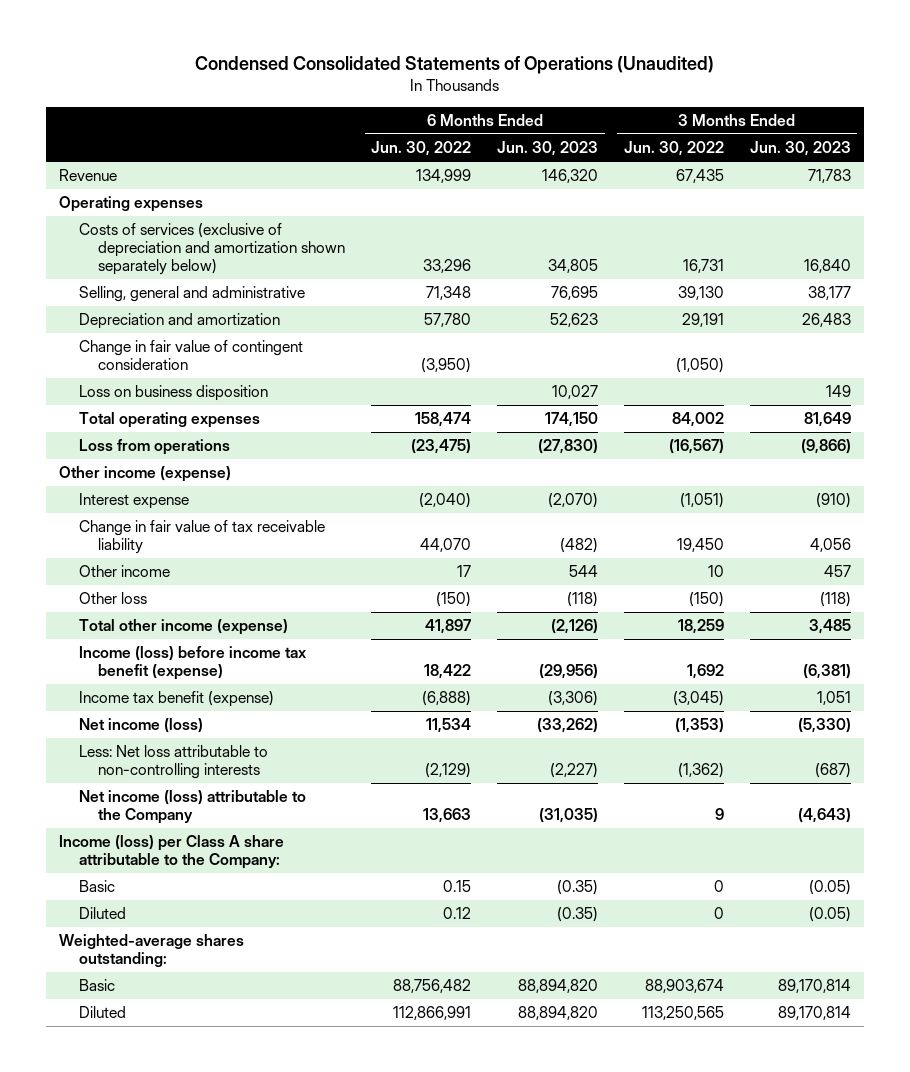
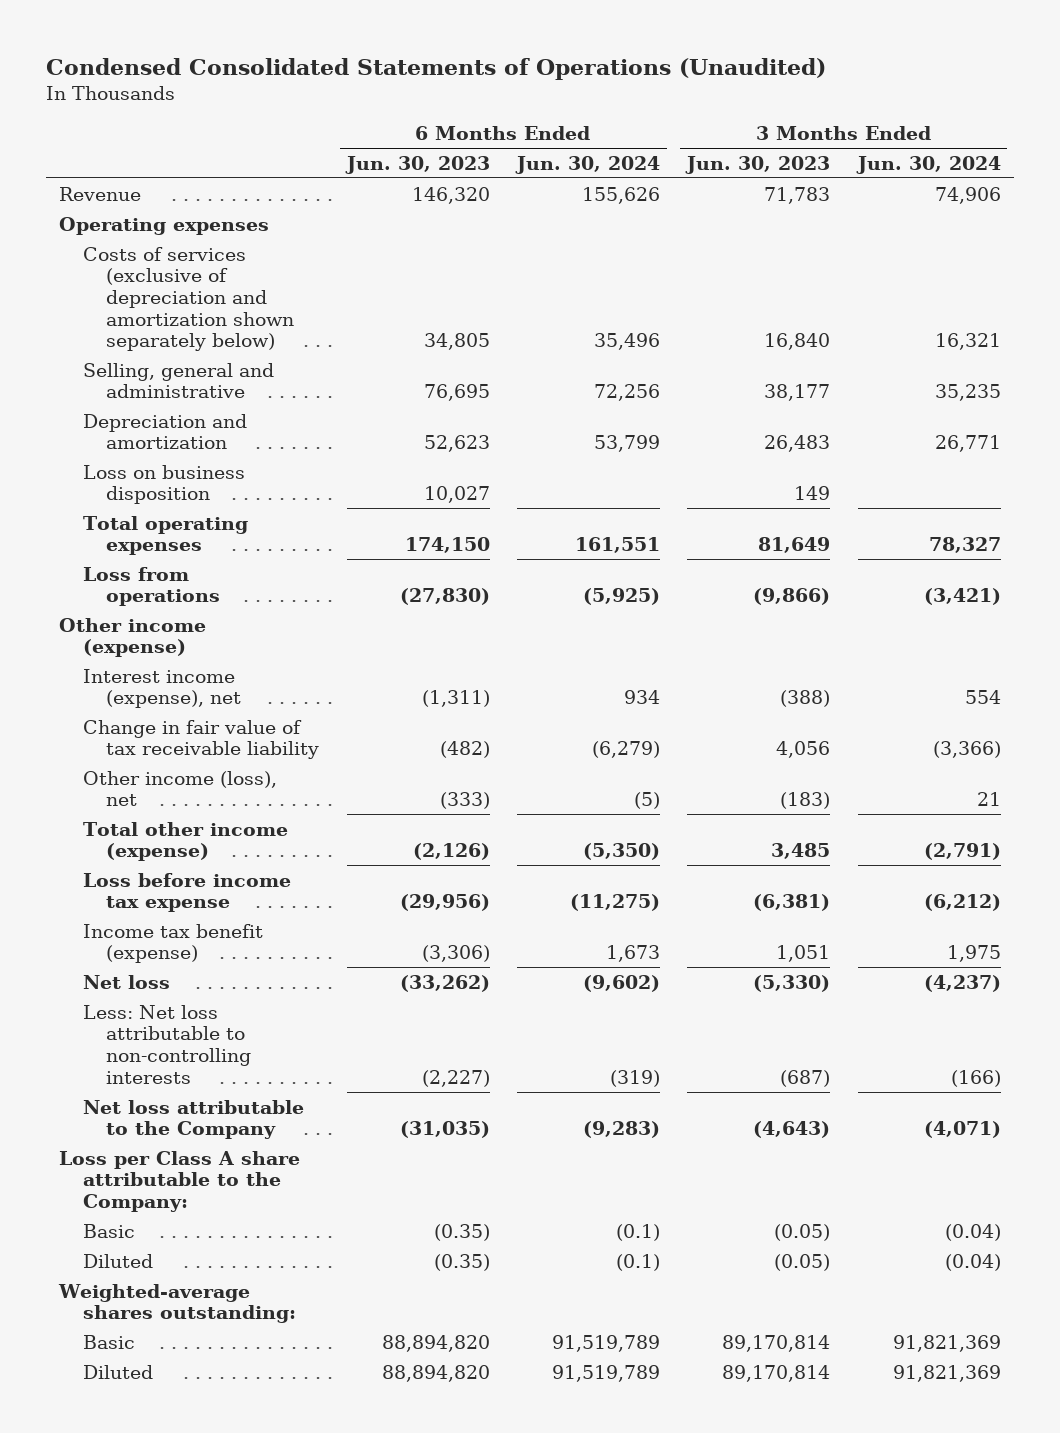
- | 6 Months Ended Jun. 30, 2022 | 6 Months Ended Jun. 30, 2023 | 3 Months Ended Jun. 30, 2022 | 3 Months Ended Jun. 30, 2023
+ | 6 Months Ended Jun. 30, 2023 | 6 Months Ended Jun. 30, 2024 | 3 Months Ended Jun. 30, 2023 | 3 Months Ended Jun. 30, 2024
- Change in fair value of contingent consideration | (3,950) | | (1,050) |
- Interest expense | (2,040) | (2,070) | (1,051) | (910)
+ Interest income (expense), net | (1,311) | 934 | (388) | 554
- Other income | 17 | 544 | 10 | 457
- Other loss | (150) | (118) | (150) | (118)
+ Other income (loss), net | (333) | (5) | (183) | 21
- Income (loss) before income tax benefit (expense) | 18,422 | (29,956) | 1,692 | (6,381)
+ Loss before income tax expense | (29,956) | (11,275) | (6,381) | (6,212)
- Net income (loss) | 11,534 | (33,262) | (1,353) | (5,330)
+ Net loss | (33,262) | (9,602) | (5,330) | (4,237)
- Net income (loss) attributable to the Company | 13,663 | (31,035) | 9 | (4,643)
- Income (loss) per Class A share attributable to the Company:
+ Net loss attributable to the Company | (31,035) | (9,283) | (4,643) | (4,071)
+ Loss per Class A share attributable to the Company:

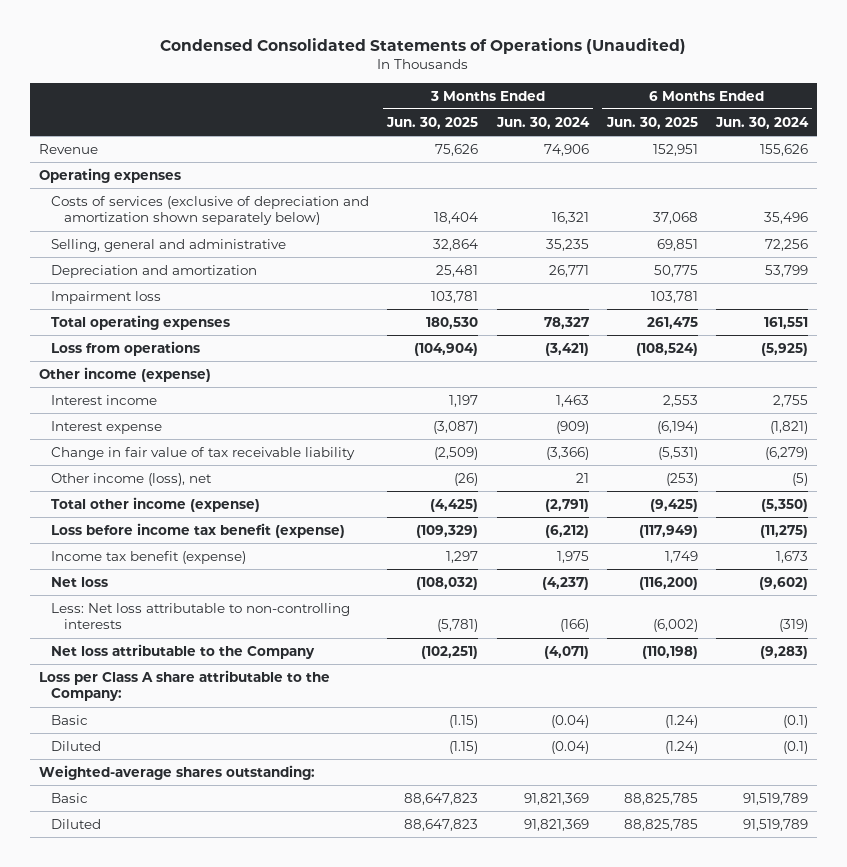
- | 6 Months Ended Jun. 30, 2023 | 6 Months Ended Jun. 30, 2024 | 3 Months Ended Jun. 30, 2023 | 3 Months Ended Jun. 30, 2024
+ | 3 Months Ended Jun. 30, 2025 | 3 Months Ended Jun. 30, 2024 | 6 Months Ended Jun. 30, 2025 | 6 Months Ended Jun. 30, 2024
- Loss on business disposition | 10,027 | | 149 |
+ Impairment loss | 103,781 | | 103,781 |
- Interest income (expense), net | (1,311) | 934 | (388) | 554
+ Interest income | 1,197 | 1,463 | 2,553 | 2,755
+ Interest expense | (3,087) | (909) | (6,194) | (1,821)
- Loss before income tax expense | (29,956) | (11,275) | (6,381) | (6,212)
+ Loss before income tax benefit (expense) | (109,329) | (6,212) | (117,949) | (11,275)

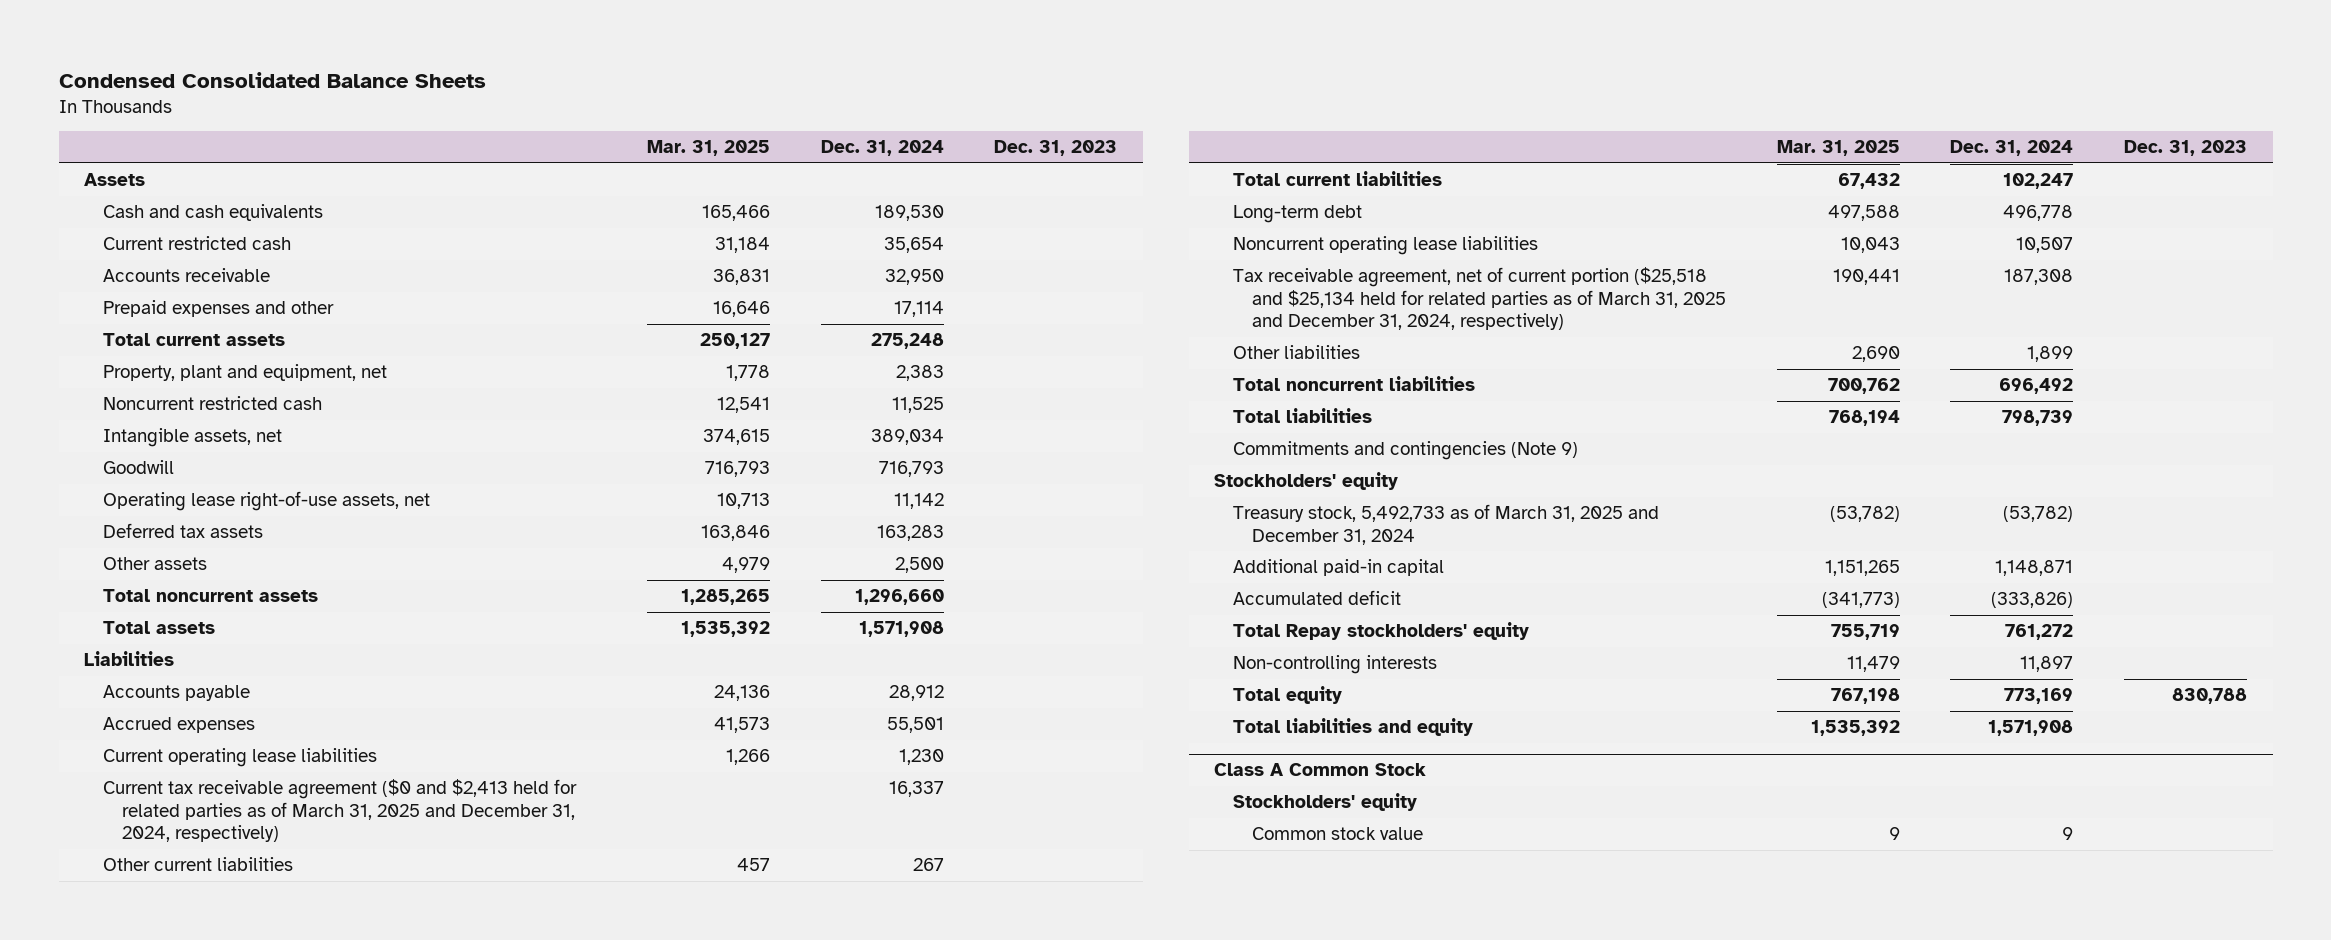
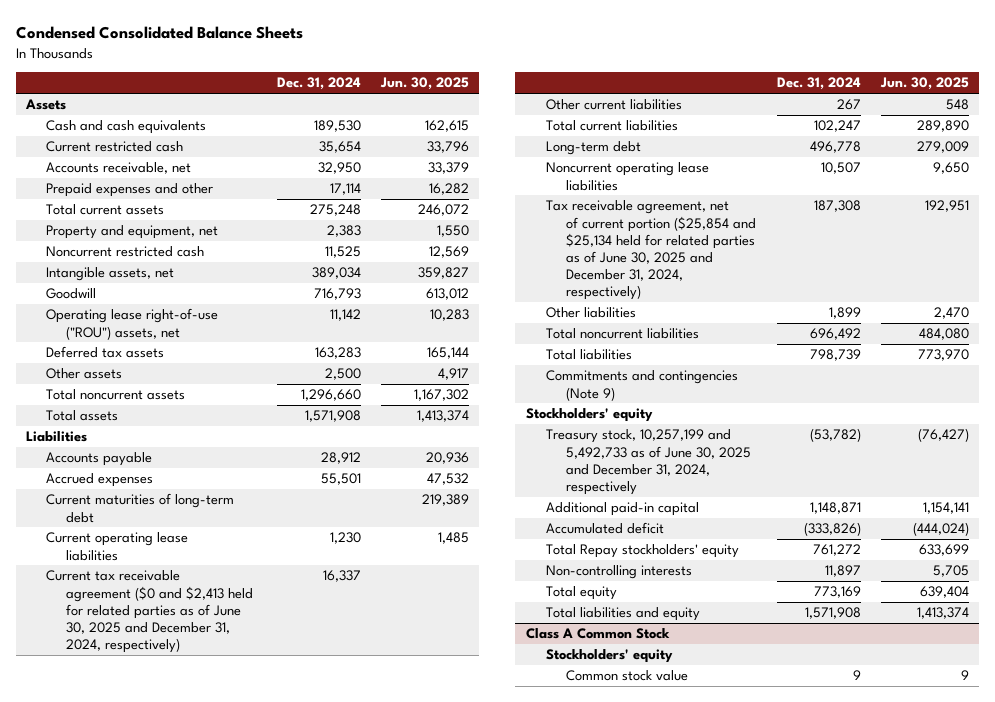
- | Mar. 31, 2025 | Dec. 31, 2024 | Dec. 31, 2023
+ | Dec. 31, 2024 | Jun. 30, 2025
- Accounts receivable | 36,831 | 32,950 |
+ Accounts receivable, net | 32,950 | 33,379
- Property, plant and equipment, net | 1,778 | 2,383 |
+ Property and equipment, net | 2,383 | 1,550
- Operating lease right-of-use assets, net | 10,713 | 11,142 |
+ Operating lease right-of-use ("ROU") assets, net | 11,142 | 10,283
+ Current maturities of long-term debt | | 219,389
- Current tax receivable agreement ($0 and $2,413 held for related parties as of March 31, 2025 and December 31, 2024, respectively) | | 16,337 |
+ Current tax receivable agreement ($0 and $2,413 held for related parties as of June 30, 2025 and December 31, 2024, respectively) | 16,337 |
- Tax receivable agreement, net of current portion ($25,518 and $25,134 held for related parties as of March 31, 2025 and December 31, 2024, respectively) | 190,441 | 187,308 |
+ Tax receivable agreement, net of current portion ($25,854 and $25,134 held for related parties as of June 30, 2025 and December 31, 2024, respectively) | 187,308 | 192,951
- Treasury stock, 5,492,733 as of March 31, 2025 and December 31, 2024 | (53,782) | (53,782) |
+ Treasury stock, 10,257,199 and 5,492,733 as of June 30, 2025 and December 31, 2024, respectively | (53,782) | (76,427)

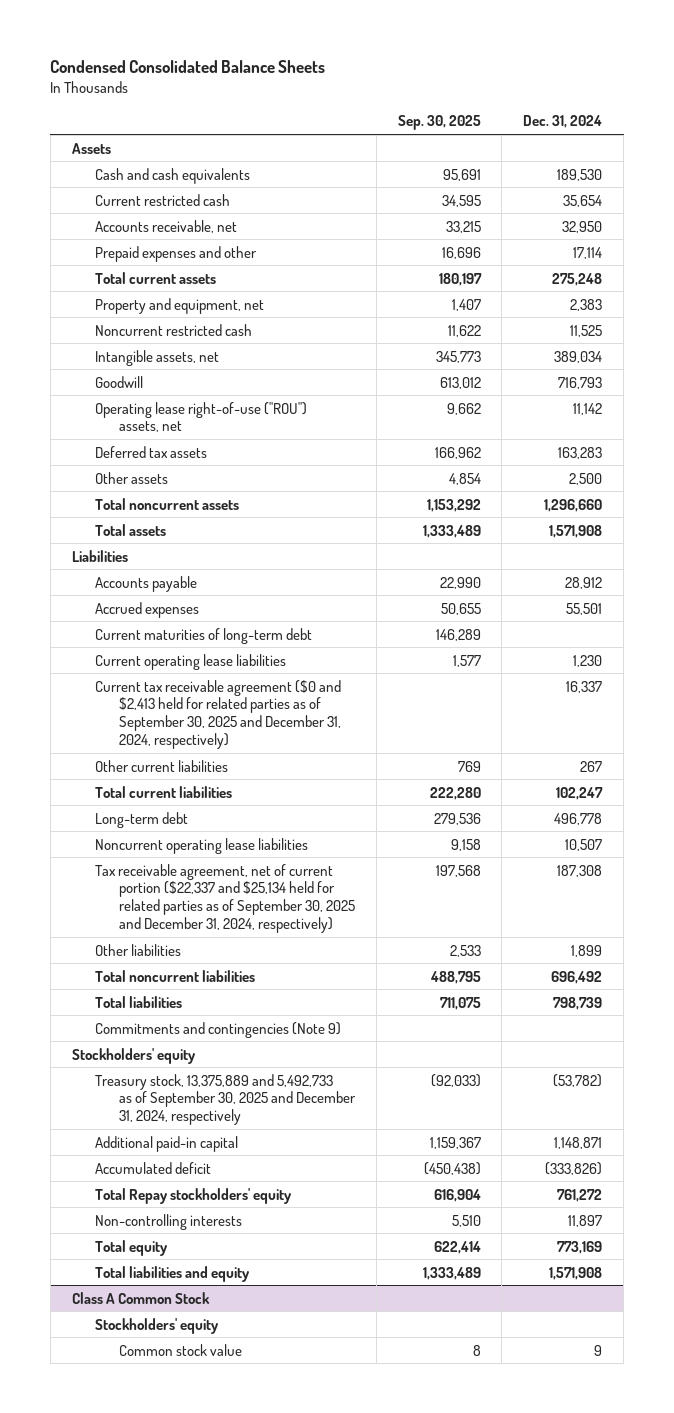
- | Dec. 31, 2024 | Jun. 30, 2025
+ | Sep. 30, 2025 | Dec. 31, 2024
- Current tax receivable agreement ($0 and $2,413 held for related parties as of June 30, 2025 and December 31, 2024, respectively) | 16,337 |
+ Current tax receivable agreement ($0 and $2,413 held for related parties as of September 30, 2025 and December 31, 2024, respectively) | | 16,337
- Tax receivable agreement, net of current portion ($25,854 and $25,134 held for related parties as of June 30, 2025 and December 31, 2024, respectively) | 187,308 | 192,951
+ Tax receivable agreement, net of current portion ($22,337 and $25,134 held for related parties as of September 30, 2025 and December 31, 2024, respectively) | 197,568 | 187,308
- Treasury stock, 10,257,199 and 5,492,733 as of June 30, 2025 and December 31, 2024, respectively | (53,782) | (76,427)
+ Treasury stock, 13,375,889 and 5,492,733 as of September 30, 2025 and December 31, 2024, respectively | (92,033) | (53,782)

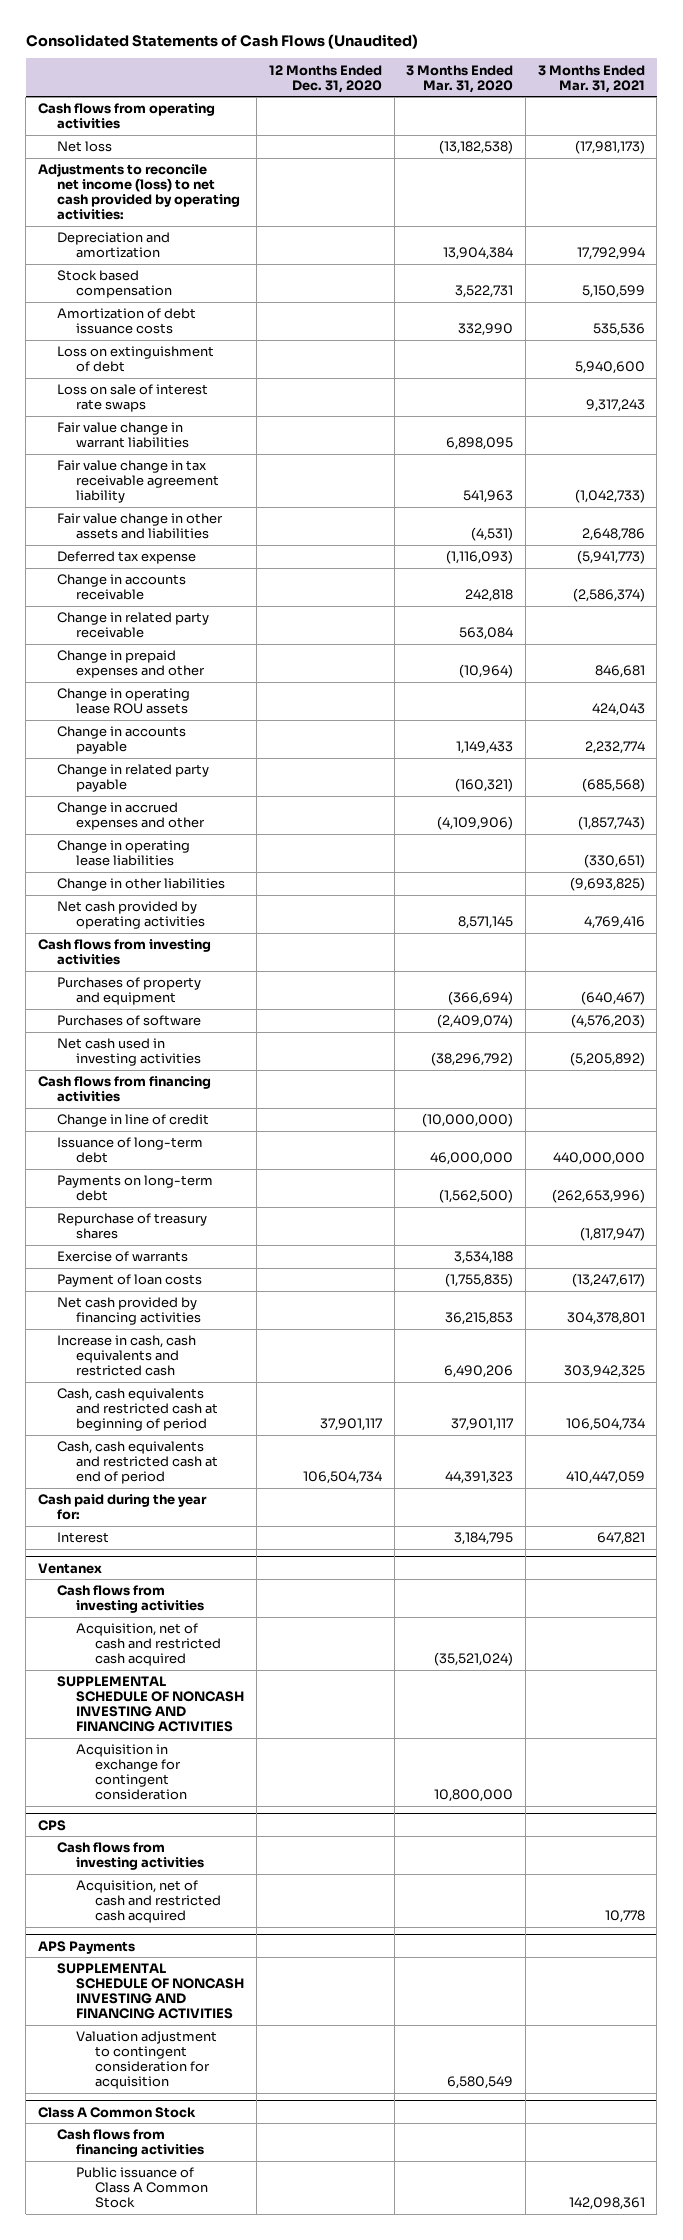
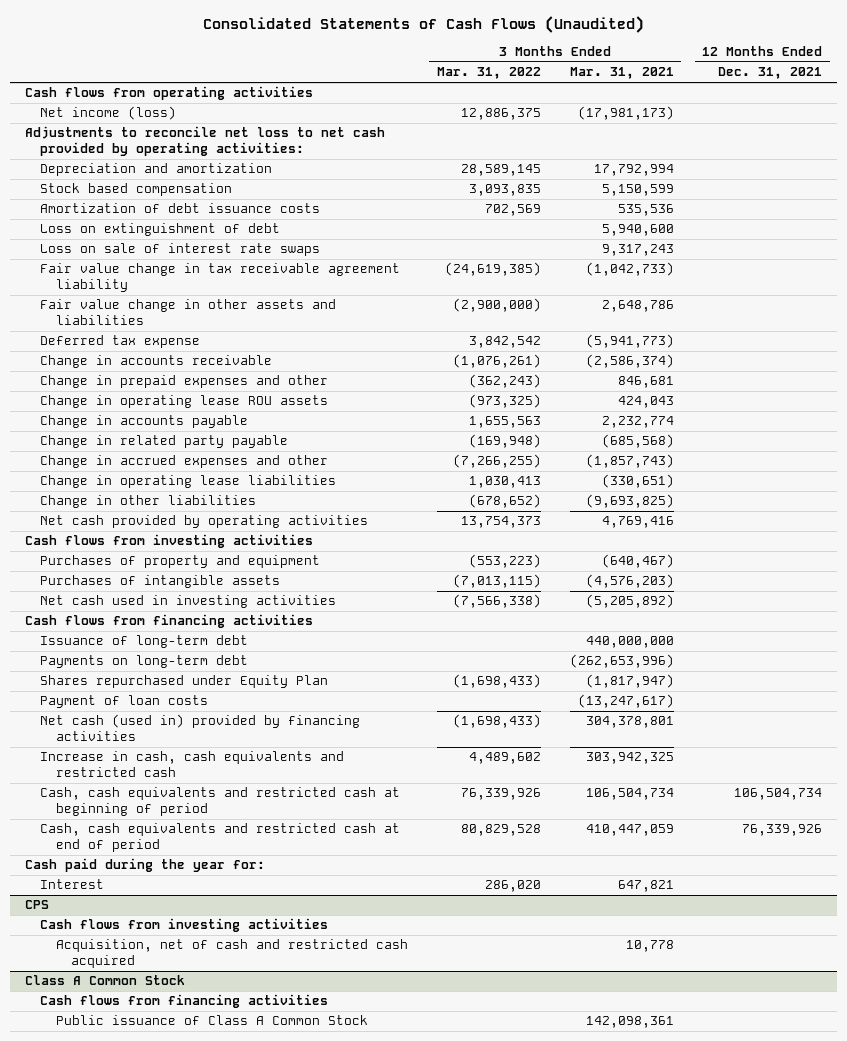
- | 12 Months Ended Dec. 31, 2020 | 3 Months Ended Mar. 31, 2020 | 3 Months Ended Mar. 31, 2021
+ | 3 Months Ended Mar. 31, 2022 | 3 Months Ended Mar. 31, 2021 | 12 Months Ended Dec. 31, 2021
- Net loss | | (13,182,538) | (17,981,173)
- Adjustments to reconcile net income (loss) to net cash provided by operating activities:
+ Net income (loss) | 12,886,375 | (17,981,173) |
+ Adjustments to reconcile net loss to net cash provided by operating activities:
- Fair value change in warrant liabilities | | 6,898,095 |
- Change in related party receivable | | 563,084 |
- Purchases of software | | (2,409,074) | (4,576,203)
+ Purchases of intangible assets | (7,013,115) | (4,576,203) |
- Change in line of credit | | (10,000,000) |
- Repurchase of treasury shares | | | (1,817,947)
- Exercise of warrants | | 3,534,188 |
+ Shares repurchased under Equity Plan | (1,698,433) | (1,817,947) |
- Net cash provided by financing activities | | 36,215,853 | 304,378,801
+ Net cash (used in) provided by financing activities | (1,698,433) | 304,378,801 |
- Ventanex
- Cash flows from investing activities
- Acquisition, net of cash and restricted cash acquired | | (35,521,024) |
- SUPPLEMENTAL SCHEDULE OF NONCASH INVESTING AND FINANCING ACTIVITIES
- Acquisition in exchange for contingent consideration | | 10,800,000 |
- APS Payments
- SUPPLEMENTAL SCHEDULE OF NONCASH INVESTING AND FINANCING ACTIVITIES
- Valuation adjustment to contingent consideration for acquisition | | 6,580,549 |

